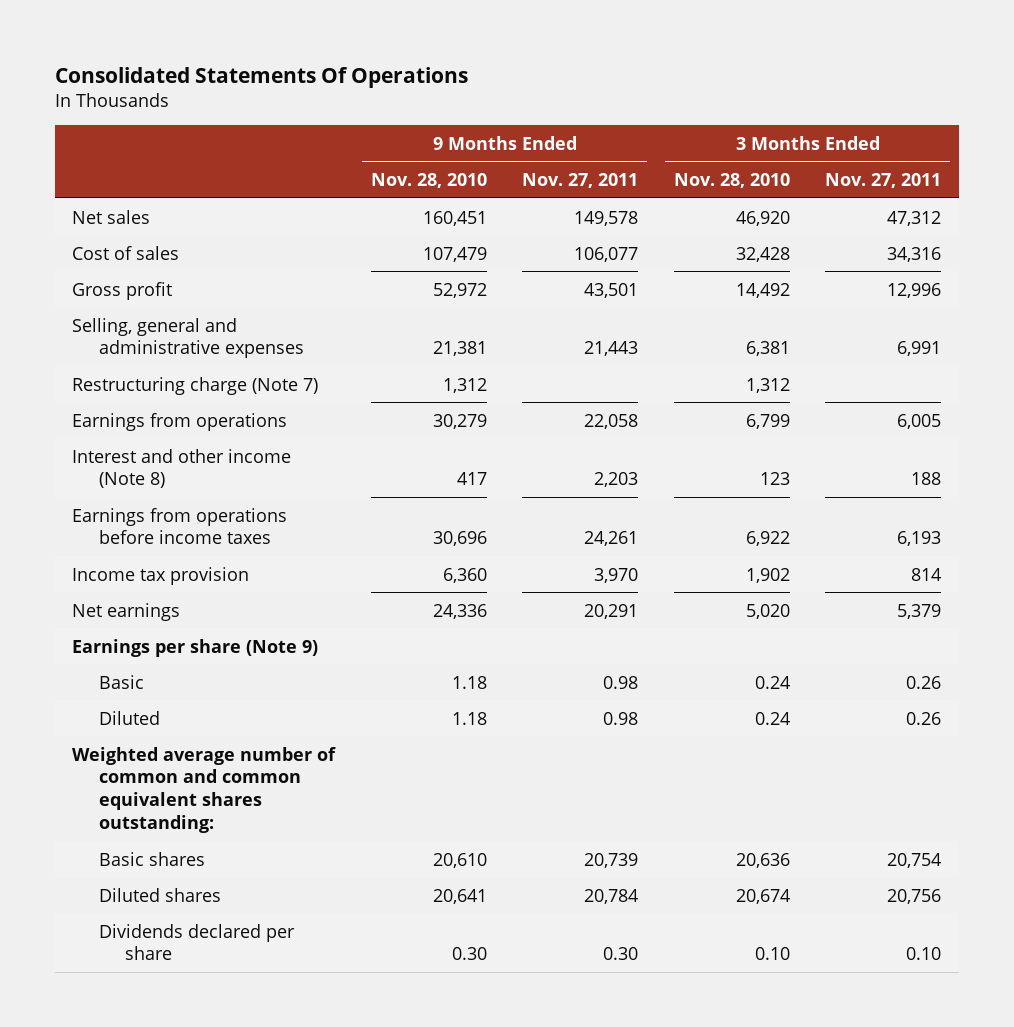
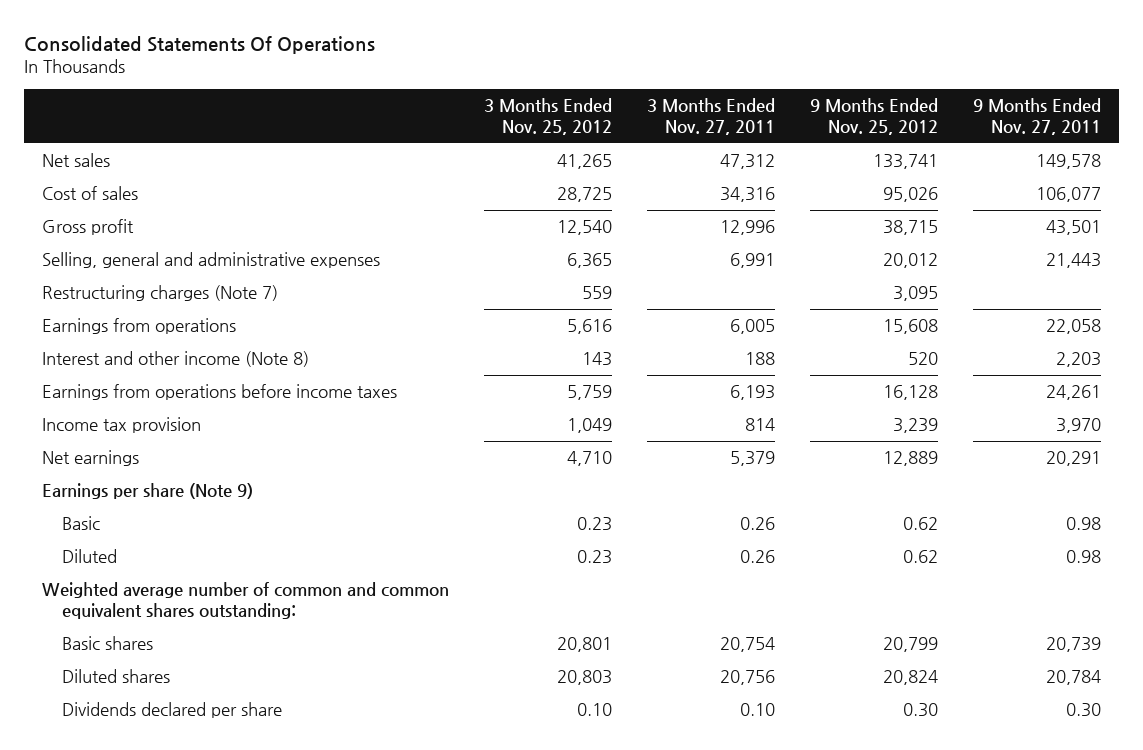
- | 9 Months Ended Nov. 28, 2010 | 9 Months Ended Nov. 27, 2011 | 3 Months Ended Nov. 28, 2010 | 3 Months Ended Nov. 27, 2011
+ | 3 Months Ended Nov. 25, 2012 | 3 Months Ended Nov. 27, 2011 | 9 Months Ended Nov. 25, 2012 | 9 Months Ended Nov. 27, 2011
- Restructuring charge (Note 7) | 1,312 | | 1,312 |
+ Restructuring charges (Note 7) | 559 | | 3,095 |

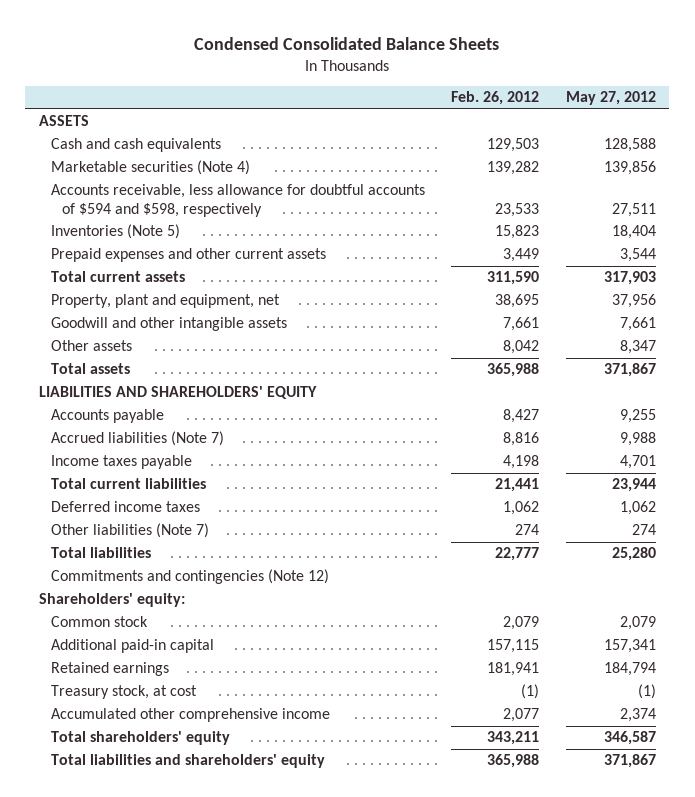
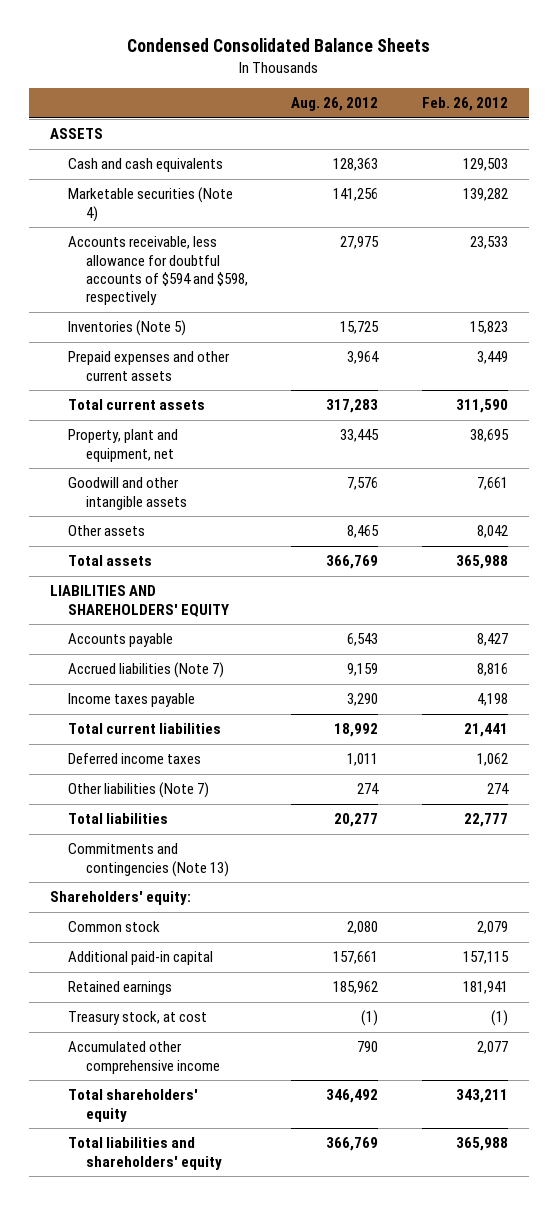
- | Feb. 26, 2012 | May 27, 2012
+ | Aug. 26, 2012 | Feb. 26, 2012
- Commitments and contingencies (Note 12)
+ Commitments and contingencies (Note 13)

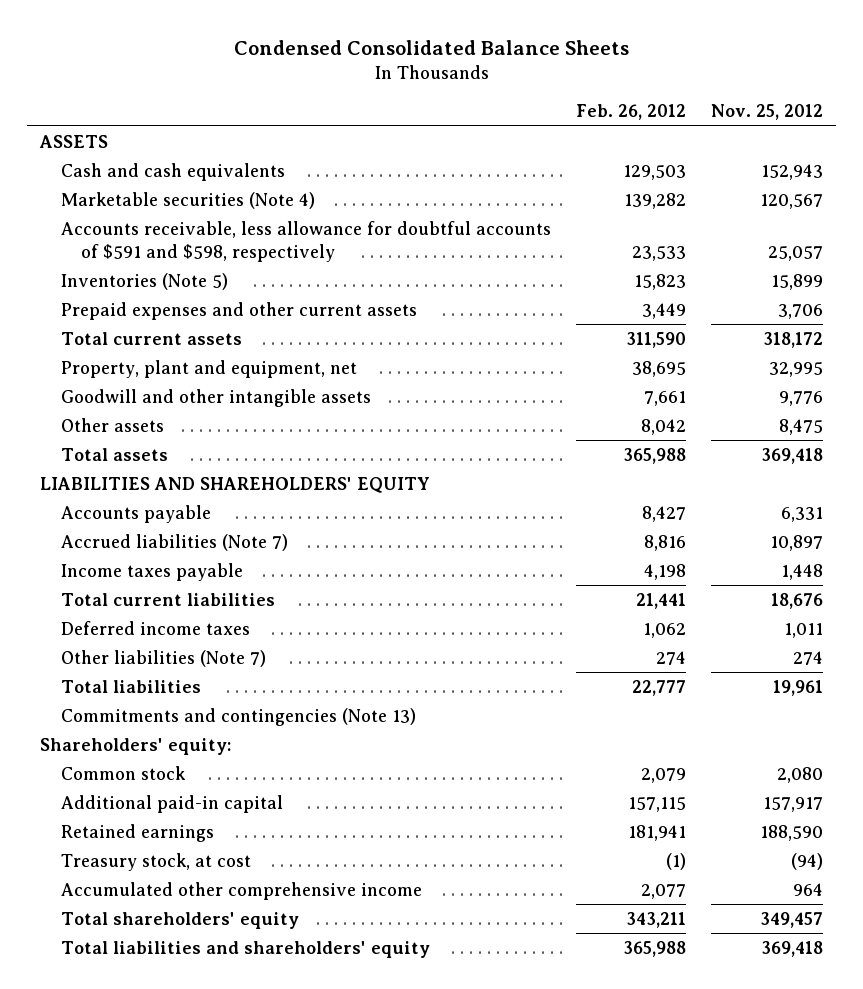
- | Aug. 26, 2012 | Feb. 26, 2012
+ | Feb. 26, 2012 | Nov. 25, 2012
- Accounts receivable, less allowance for doubtful accounts of $594 and $598, respectively | 27,975 | 23,533
+ Accounts receivable, less allowance for doubtful accounts of $591 and $598, respectively | 23,533 | 25,057

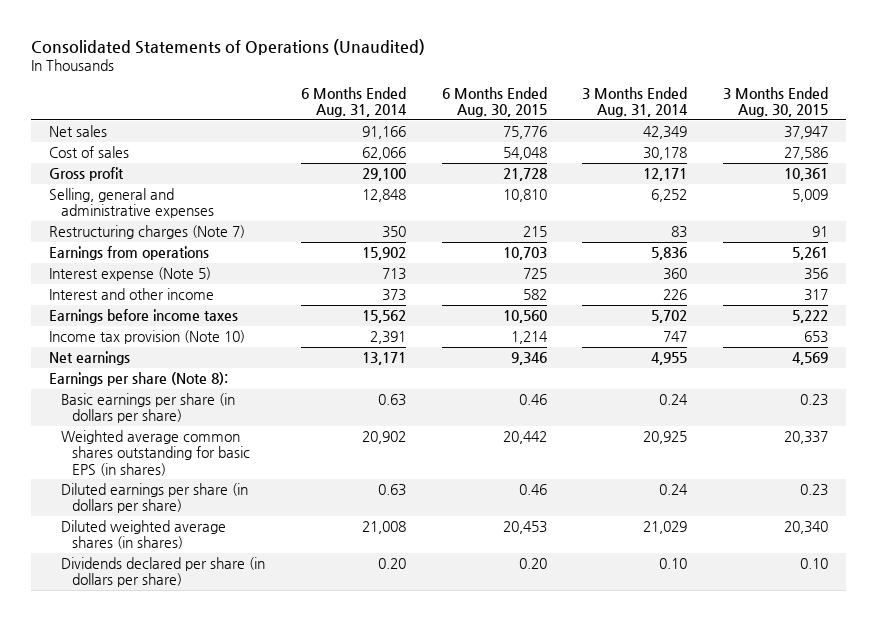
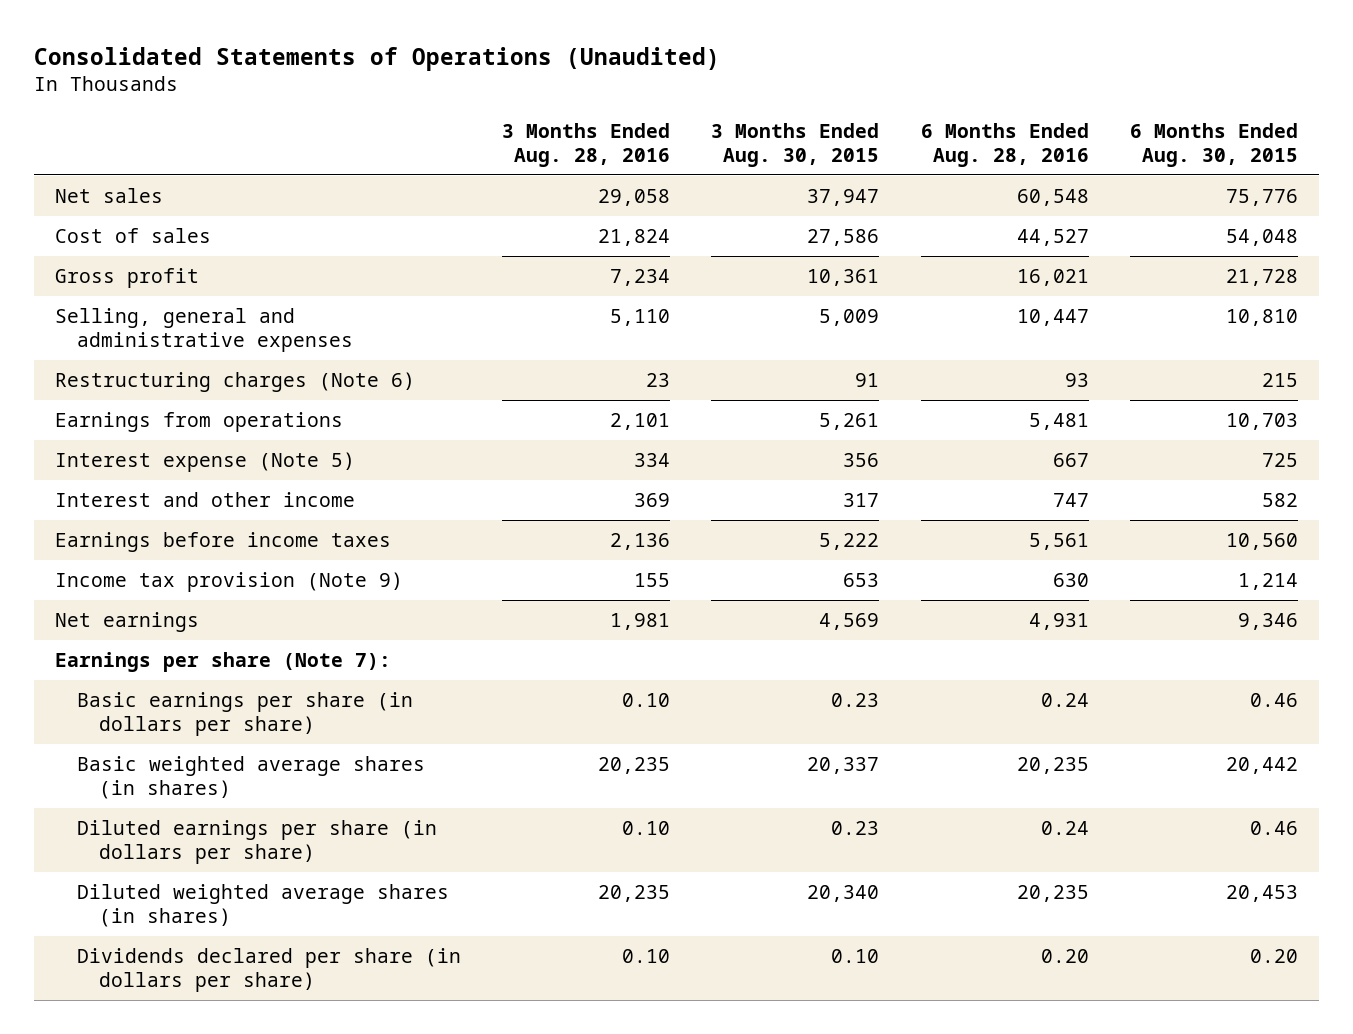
- | 6 Months Ended Aug. 31, 2014 | 6 Months Ended Aug. 30, 2015 | 3 Months Ended Aug. 31, 2014 | 3 Months Ended Aug. 30, 2015
+ | 3 Months Ended Aug. 28, 2016 | 3 Months Ended Aug. 30, 2015 | 6 Months Ended Aug. 28, 2016 | 6 Months Ended Aug. 30, 2015
- Restructuring charges (Note 7) | 350 | 215 | 83 | 91
+ Restructuring charges (Note 6) | 23 | 91 | 93 | 215
- Income tax provision (Note 10) | 2,391 | 1,214 | 747 | 653
+ Income tax provision (Note 9) | 155 | 653 | 630 | 1,214
- Earnings per share (Note 8):
+ Earnings per share (Note 7):
- Weighted average common shares outstanding for basic EPS (in shares) | 20,902 | 20,442 | 20,925 | 20,337
+ Basic weighted average shares (in shares) | 20,235 | 20,337 | 20,235 | 20,442

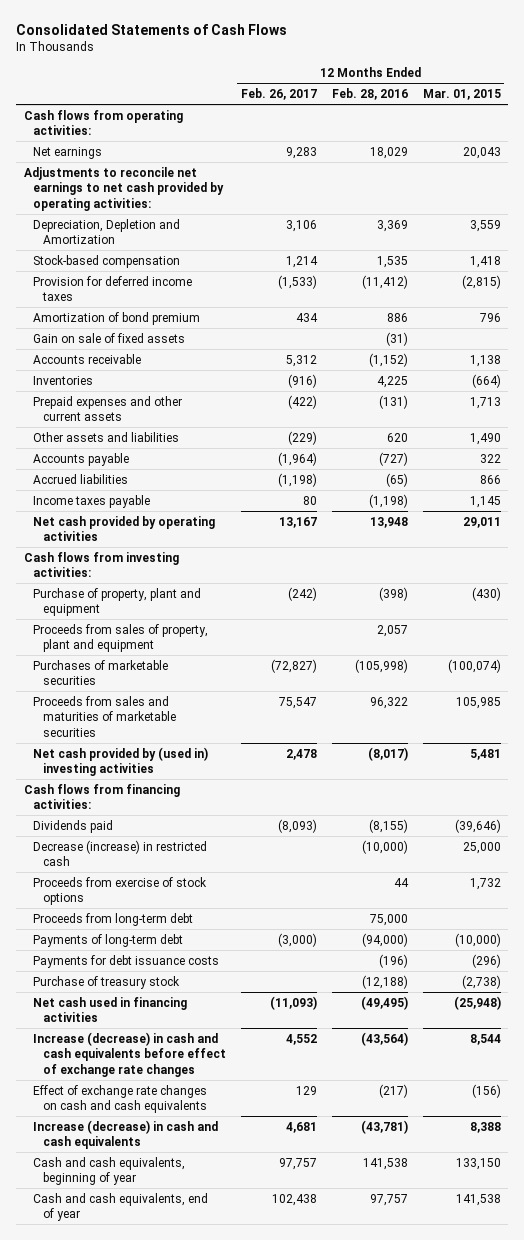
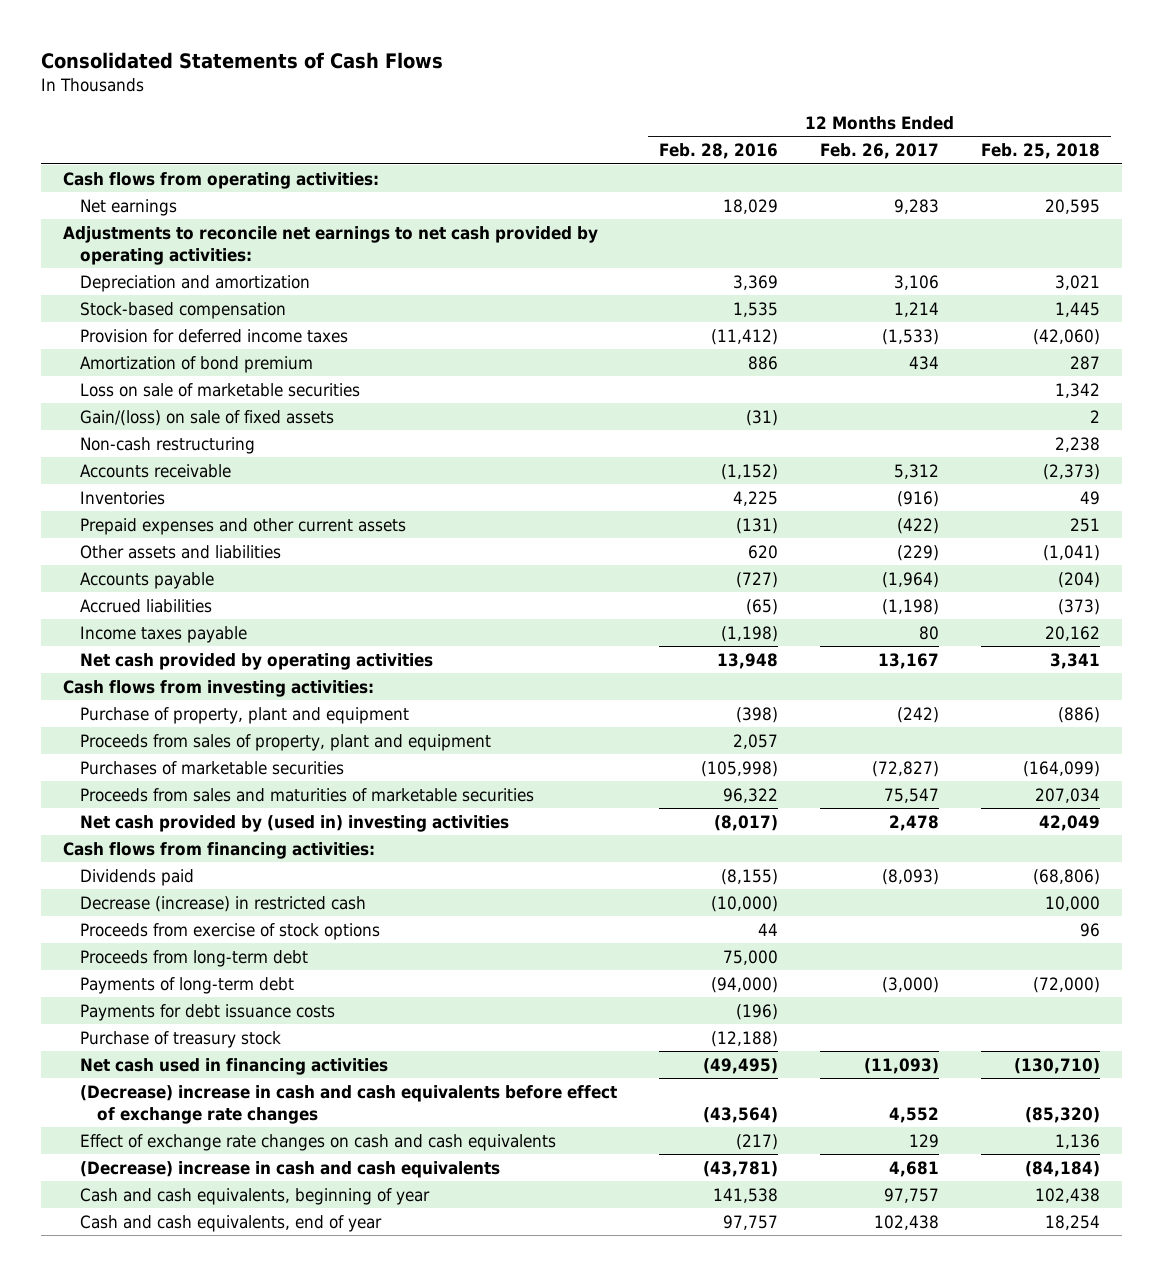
- | 12 Months Ended Feb. 26, 2017 | 12 Months Ended Feb. 28, 2016 | 12 Months Ended Mar. 01, 2015
+ | 12 Months Ended Feb. 28, 2016 | 12 Months Ended Feb. 26, 2017 | 12 Months Ended Feb. 25, 2018
- Depreciation, Depletion and Amortization | 3,106 | 3,369 | 3,559
+ Depreciation and amortization | 3,369 | 3,106 | 3,021
- Gain on sale of fixed assets | | (31) |
+ Loss on sale of marketable securities | | | 1,342
+ Gain/(loss) on sale of fixed assets | (31) | | 2
+ Non-cash restructuring | | | 2,238
- Increase (decrease) in cash and cash equivalents before effect of exchange rate changes | 4,552 | (43,564) | 8,544
+ (Decrease) increase in cash and cash equivalents before effect of exchange rate changes | (43,564) | 4,552 | (85,320)
- Increase (decrease) in cash and cash equivalents | 4,681 | (43,781) | 8,388
+ (Decrease) increase in cash and cash equivalents | (43,781) | 4,681 | (84,184)

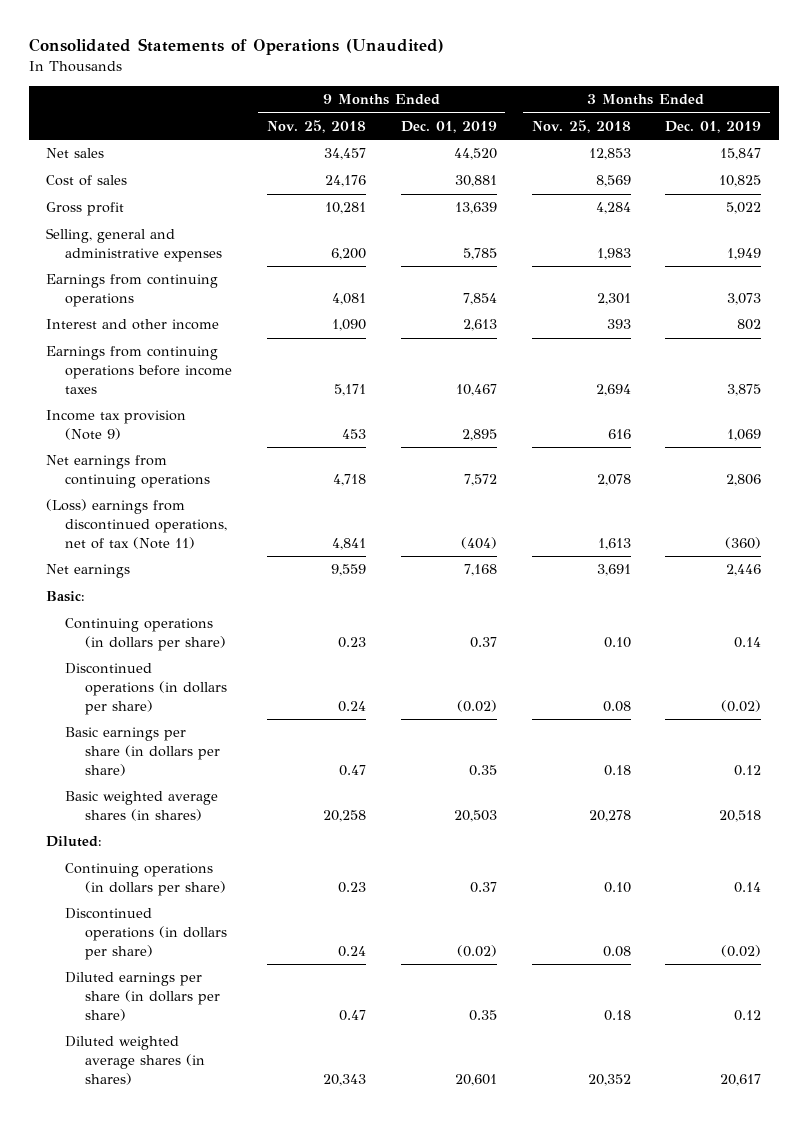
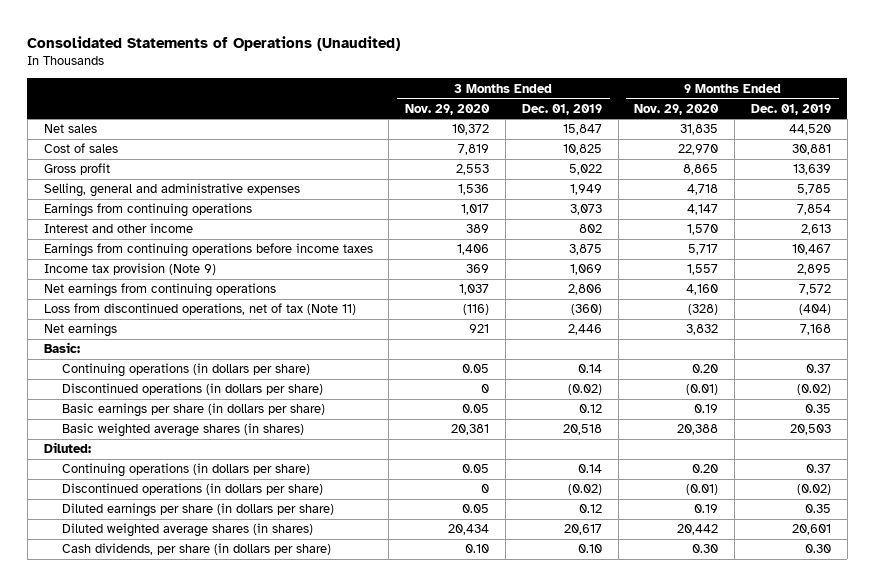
- | 9 Months Ended Nov. 25, 2018 | 9 Months Ended Dec. 01, 2019 | 3 Months Ended Nov. 25, 2018 | 3 Months Ended Dec. 01, 2019
+ | 3 Months Ended Nov. 29, 2020 | 3 Months Ended Dec. 01, 2019 | 9 Months Ended Nov. 29, 2020 | 9 Months Ended Dec. 01, 2019
- (Loss) earnings from discontinued operations, net of tax (Note 11) | 4,841 | (404) | 1,613 | (360)
+ Loss from discontinued operations, net of tax (Note 11) | (116) | (360) | (328) | (404)
+ Cash dividends, per share (in dollars per share) | 0.10 | 0.10 | 0.30 | 0.30

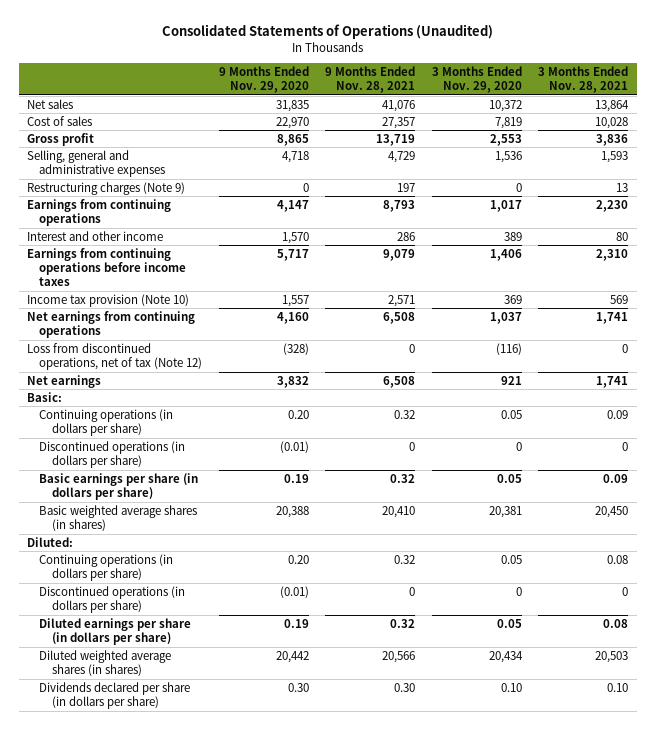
- | 3 Months Ended Nov. 29, 2020 | 3 Months Ended Dec. 01, 2019 | 9 Months Ended Nov. 29, 2020 | 9 Months Ended Dec. 01, 2019
+ | 9 Months Ended Nov. 29, 2020 | 9 Months Ended Nov. 28, 2021 | 3 Months Ended Nov. 29, 2020 | 3 Months Ended Nov. 28, 2021
+ Restructuring charges (Note 9) | 0 | 197 | 0 | 13
- Income tax provision (Note 9) | 369 | 1,069 | 1,557 | 2,895
+ Income tax provision (Note 10) | 1,557 | 2,571 | 369 | 569
- Loss from discontinued operations, net of tax (Note 11) | (116) | (360) | (328) | (404)
+ Loss from discontinued operations, net of tax (Note 12) | (328) | 0 | (116) | 0
- Cash dividends, per share (in dollars per share) | 0.10 | 0.10 | 0.30 | 0.30
+ Dividends declared per share (in dollars per share) | 0.30 | 0.30 | 0.10 | 0.10

